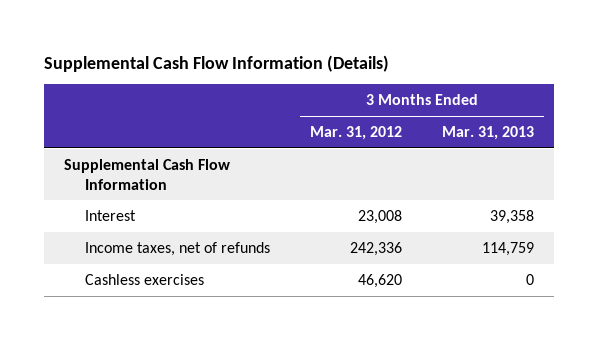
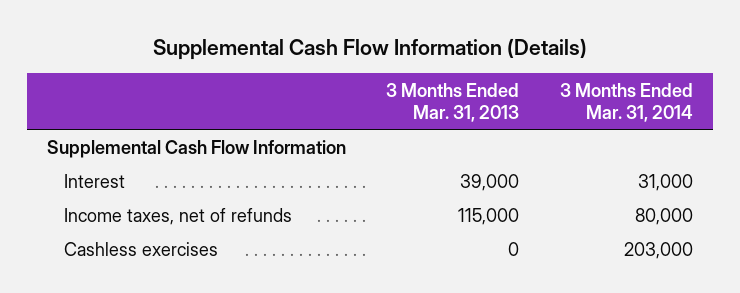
- | 3 Months Ended Mar. 31, 2012 | 3 Months Ended Mar. 31, 2013
+ | 3 Months Ended Mar. 31, 2013 | 3 Months Ended Mar. 31, 2014
- Interest | 23,008 | 39,358
- Income taxes, net of refunds | 242,336 | 114,759
+ Interest | 39,000 | 31,000
+ Income taxes, net of refunds | 115,000 | 80,000

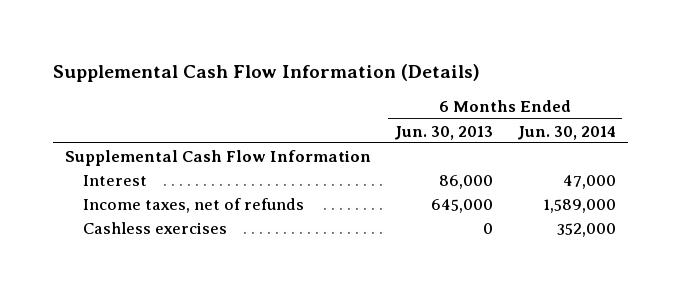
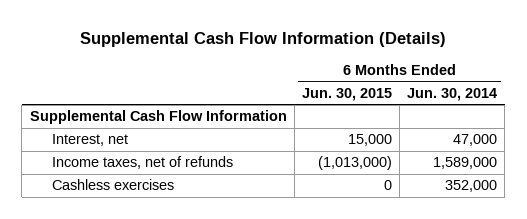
- | 6 Months Ended Jun. 30, 2013 | 6 Months Ended Jun. 30, 2014
+ | 6 Months Ended Jun. 30, 2015 | 6 Months Ended Jun. 30, 2014
- Interest | 86,000 | 47,000
+ Interest, net | 15,000 | 47,000

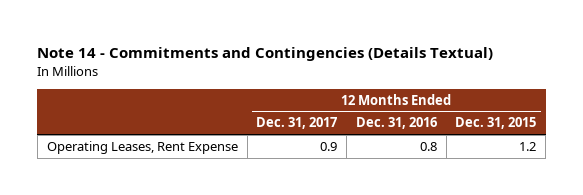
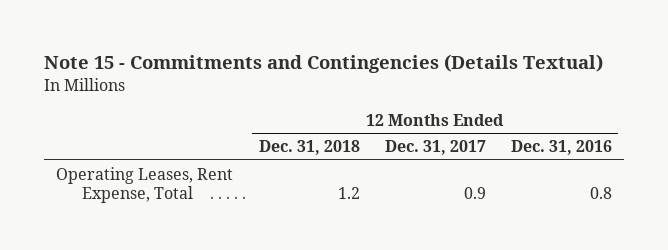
- Note 14 - Commitments and Contingencies (Details Textual)
+ Note 15 - Commitments and Contingencies (Details Textual)
- | 12 Months Ended Dec. 31, 2017 | 12 Months Ended Dec. 31, 2016 | 12 Months Ended Dec. 31, 2015
+ | 12 Months Ended Dec. 31, 2018 | 12 Months Ended Dec. 31, 2017 | 12 Months Ended Dec. 31, 2016
- Operating Leases, Rent Expense | 0.9 | 0.8 | 1.2
+ Operating Leases, Rent Expense, Total | 1.2 | 0.9 | 0.8

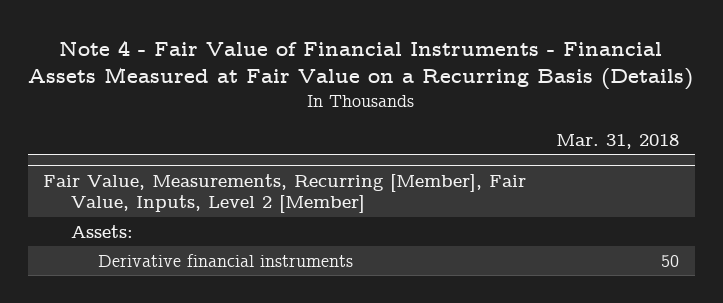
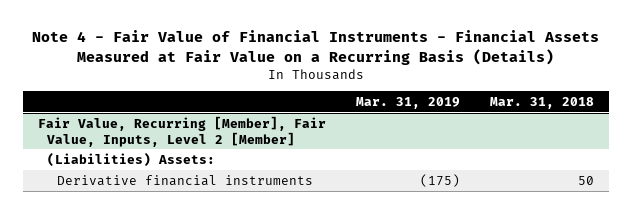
- | Mar. 31, 2018
+ | Mar. 31, 2019 | Mar. 31, 2018
- Fair Value, Measurements, Recurring [Member], Fair Value, Inputs, Level 2 [Member]
- Assets:
+ Fair Value, Recurring [Member], Fair Value, Inputs, Level 2 [Member]
+ (Liabilities) Assets:

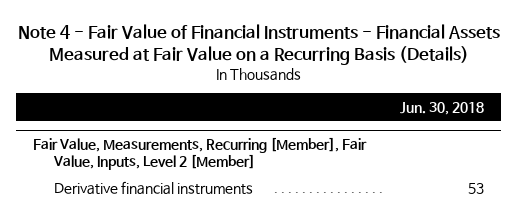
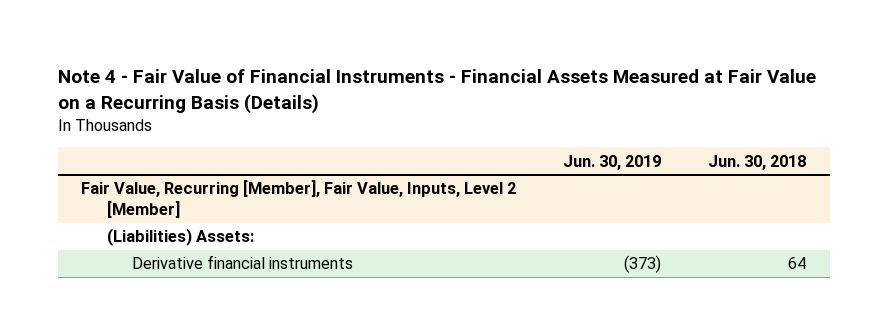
- | Jun. 30, 2018
+ | Jun. 30, 2019 | Jun. 30, 2018
- Fair Value, Measurements, Recurring [Member], Fair Value, Inputs, Level 2 [Member]
- Derivative financial instruments | 53
+ Fair Value, Recurring [Member], Fair Value, Inputs, Level 2 [Member]
+ (Liabilities) Assets:
+ Derivative financial instruments | (373) | 64

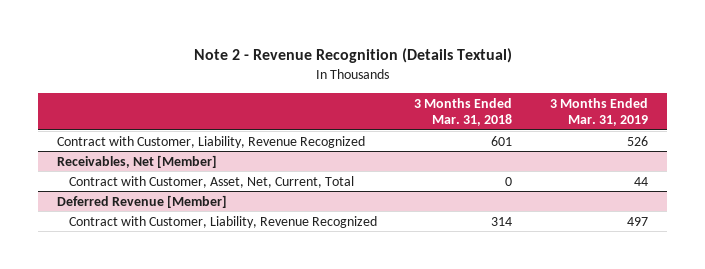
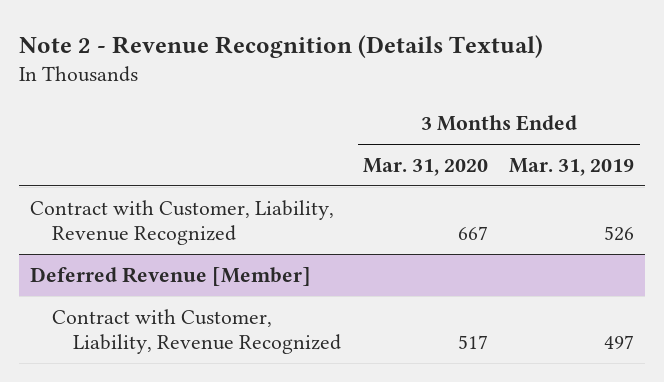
- | 3 Months Ended Mar. 31, 2018 | 3 Months Ended Mar. 31, 2019
+ | 3 Months Ended Mar. 31, 2020 | 3 Months Ended Mar. 31, 2019
- Receivables, Net [Member]
- Contract with Customer, Asset, Net, Current, Total | 0 | 44

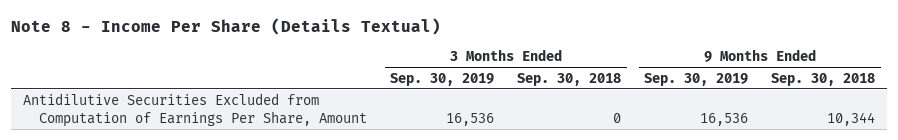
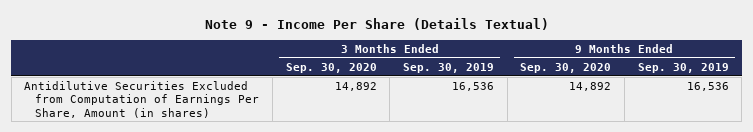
- Note 8 - Income Per Share (Details Textual)
+ Note 9 - Income Per Share (Details Textual)
- | 3 Months Ended Sep. 30, 2019 | 3 Months Ended Sep. 30, 2018 | 9 Months Ended Sep. 30, 2019 | 9 Months Ended Sep. 30, 2018
+ | 3 Months Ended Sep. 30, 2020 | 3 Months Ended Sep. 30, 2019 | 9 Months Ended Sep. 30, 2020 | 9 Months Ended Sep. 30, 2019
- Antidilutive Securities Excluded from Computation of Earnings Per Share, Amount | 16,536 | 0 | 16,536 | 10,344
+ Antidilutive Securities Excluded from Computation of Earnings Per Share, Amount (in shares) | 14,892 | 16,536 | 14,892 | 16,536

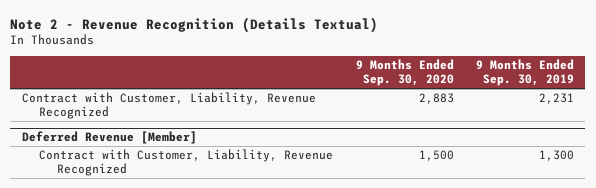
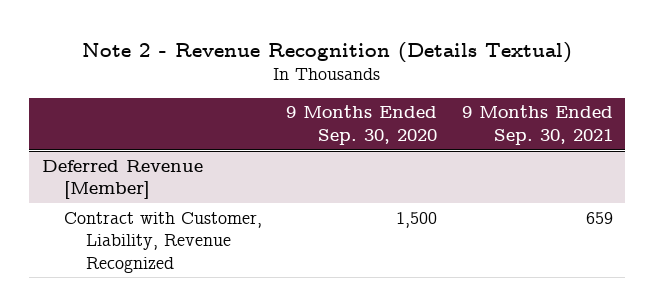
- | 9 Months Ended Sep. 30, 2020 | 9 Months Ended Sep. 30, 2019
+ | 9 Months Ended Sep. 30, 2020 | 9 Months Ended Sep. 30, 2021
- Contract with Customer, Liability, Revenue Recognized | 2,883 | 2,231

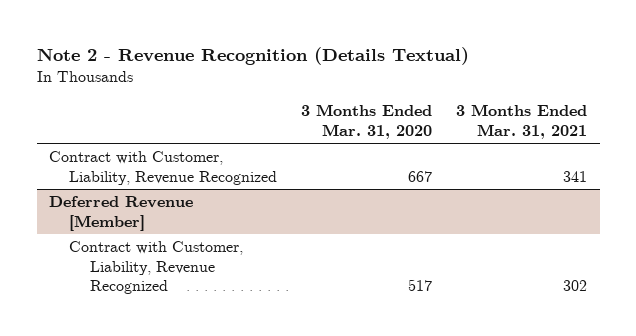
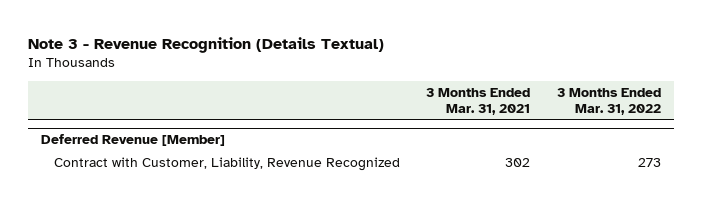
- Note 2 - Revenue Recognition (Details Textual)
+ Note 3 - Revenue Recognition (Details Textual)
- | 3 Months Ended Mar. 31, 2020 | 3 Months Ended Mar. 31, 2021
+ | 3 Months Ended Mar. 31, 2021 | 3 Months Ended Mar. 31, 2022
- Contract with Customer, Liability, Revenue Recognized | 667 | 341

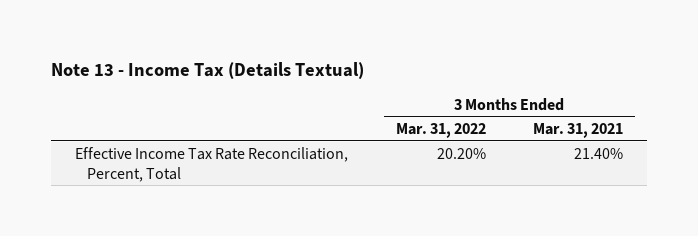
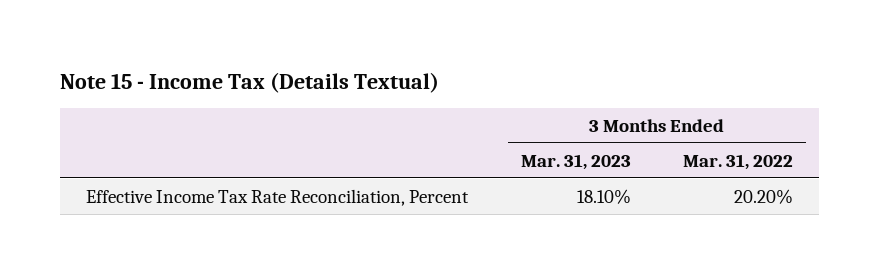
- Note 13 - Income Tax (Details Textual)
+ Note 15 - Income Tax (Details Textual)
- | 3 Months Ended Mar. 31, 2022 | 3 Months Ended Mar. 31, 2021
+ | 3 Months Ended Mar. 31, 2023 | 3 Months Ended Mar. 31, 2022
- Effective Income Tax Rate Reconciliation, Percent, Total | 20.20% | 21.40%
+ Effective Income Tax Rate Reconciliation, Percent | 18.10% | 20.20%

